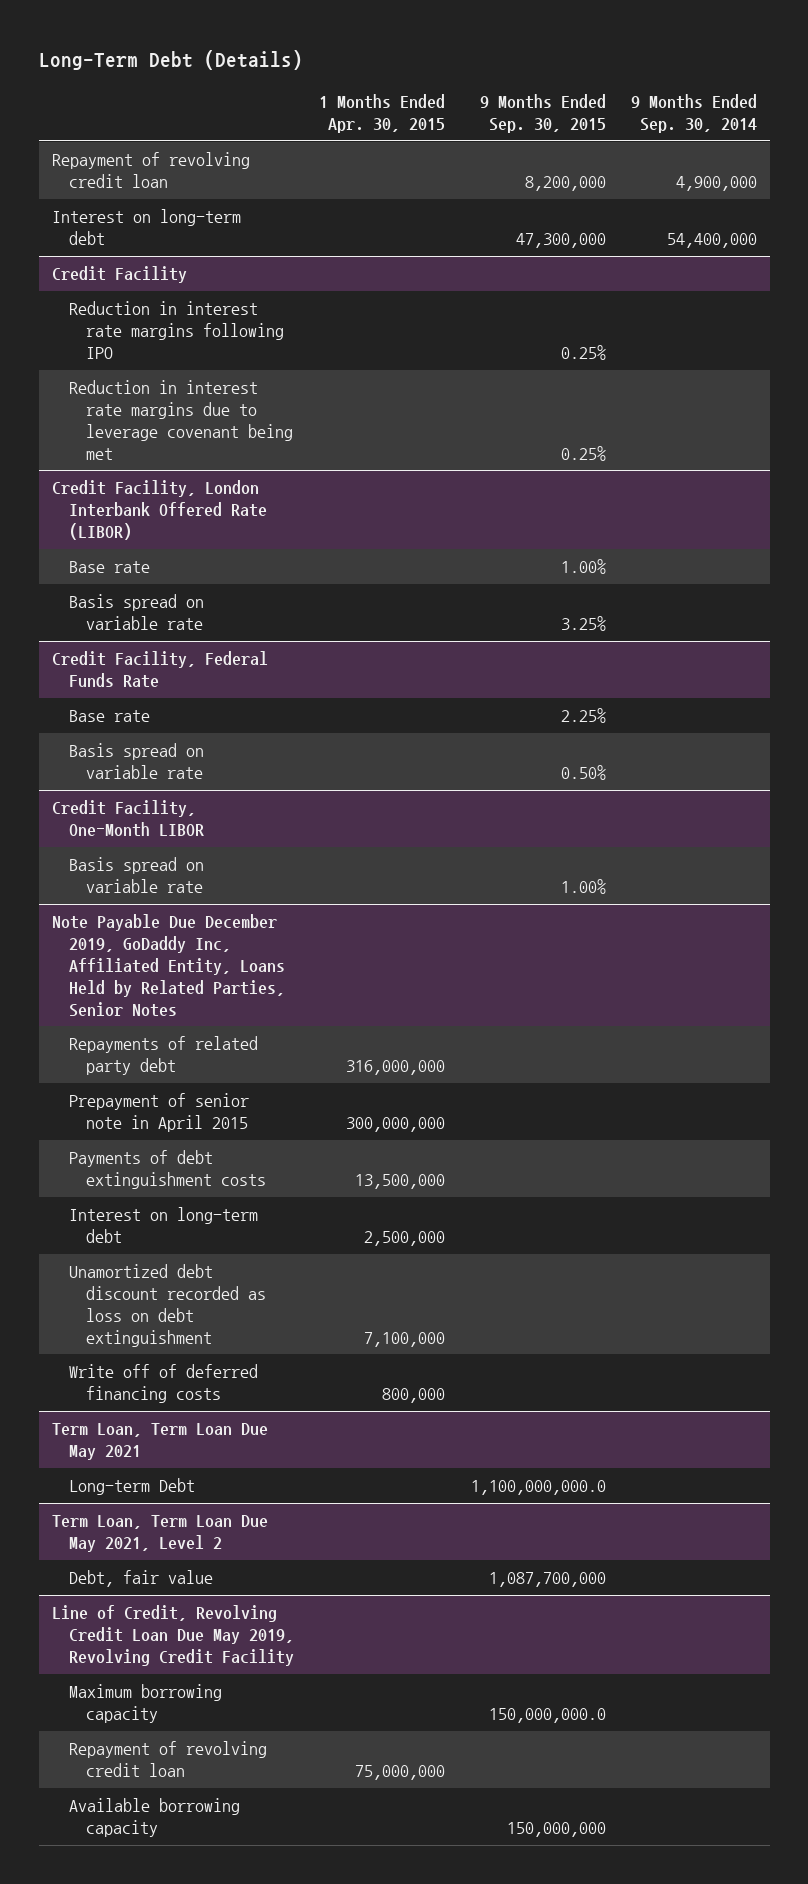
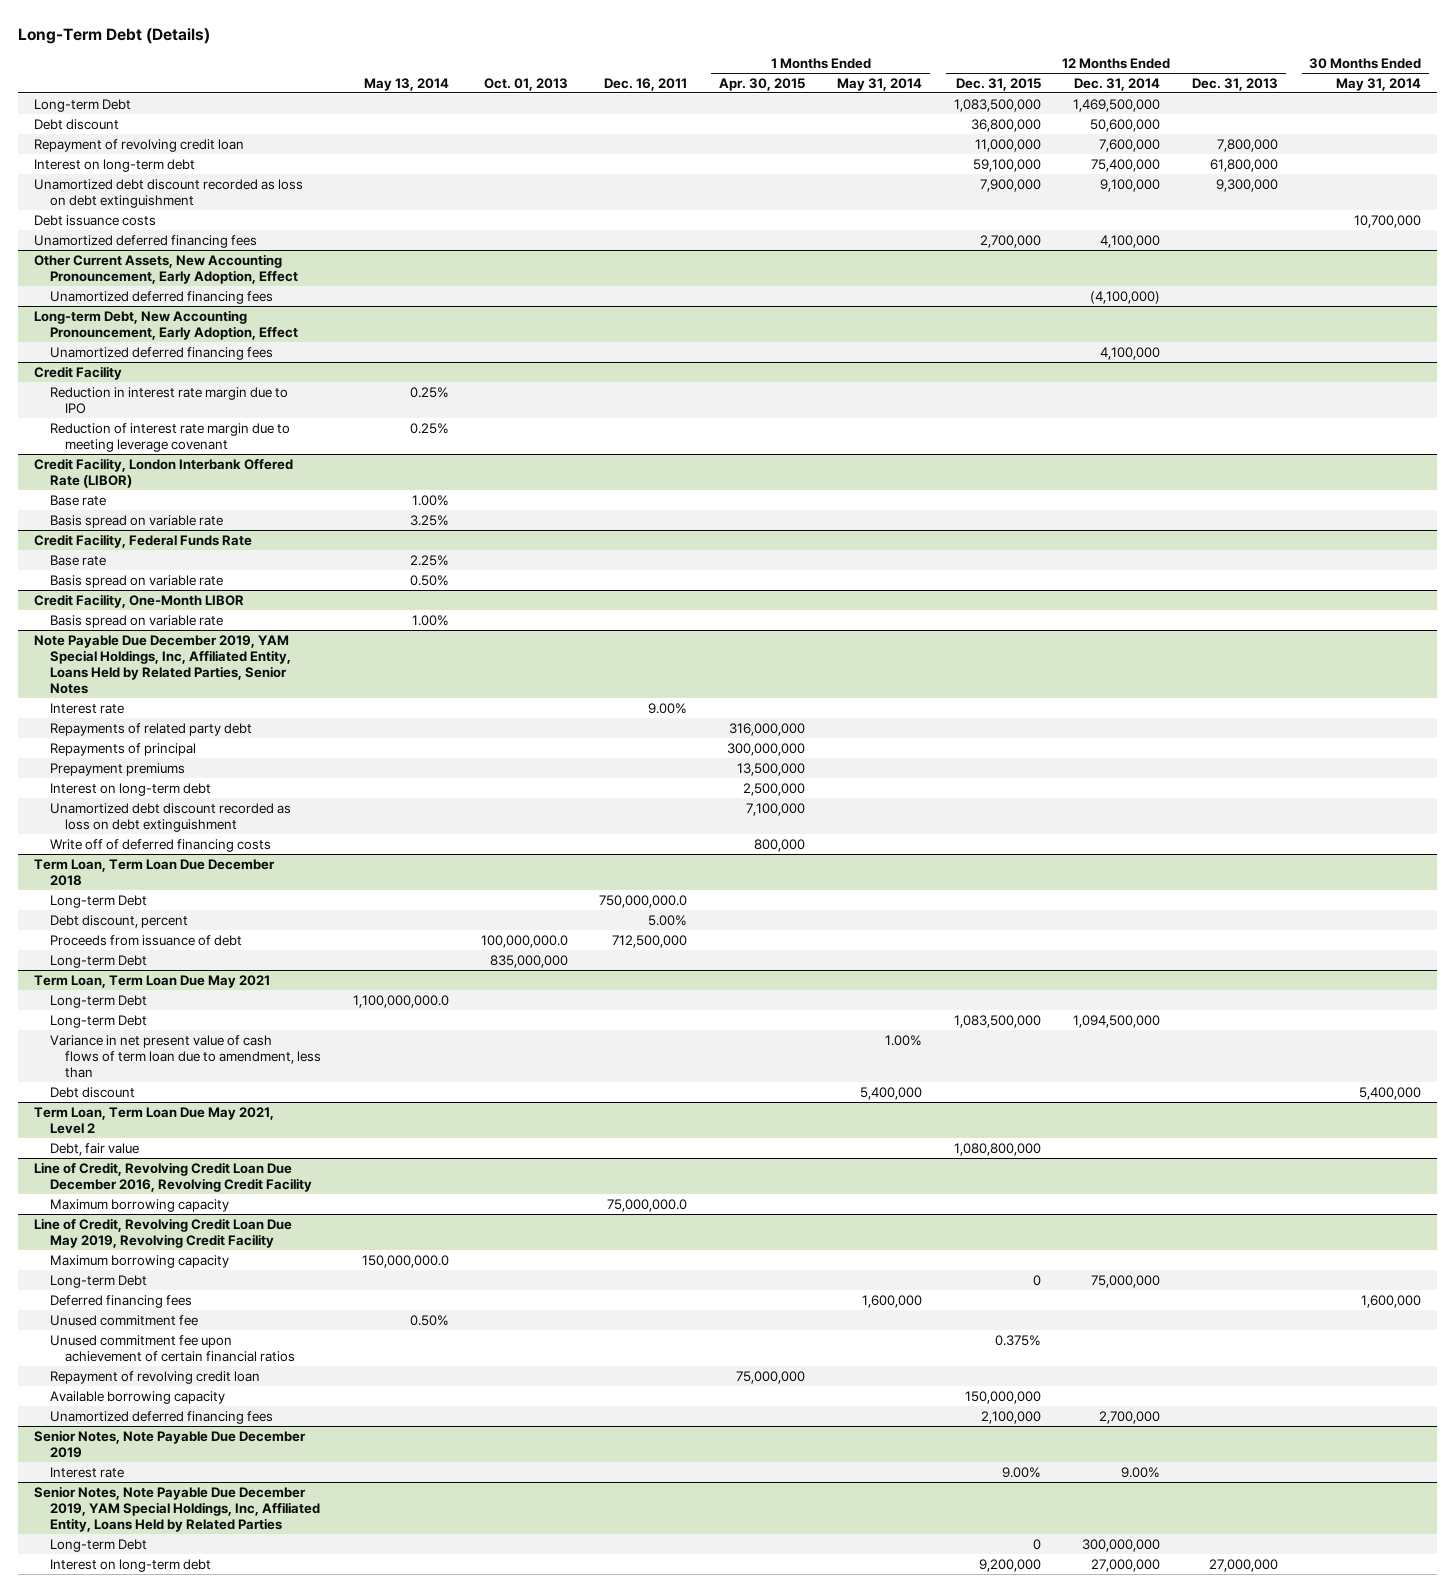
- | 1 Months Ended Apr. 30, 2015 | 9 Months Ended Sep. 30, 2015 | 9 Months Ended Sep. 30, 2014
+ | May 13, 2014 | Oct. 01, 2013 | Dec. 16, 2011 | 1 Months Ended Apr. 30, 2015 | 1 Months Ended May 31, 2014 | 12 Months Ended Dec. 31, 2015 | 12 Months Ended Dec. 31, 2014 | 12 Months Ended Dec. 31, 2013 | 30 Months Ended May 31, 2014
+ Long-term Debt | | | | | | 1,083,500,000 | 1,469,500,000 | |
+ Debt discount | | | | | | 36,800,000 | 50,600,000 | |
+ Unamortized debt discount recorded as loss on debt extinguishment | | | | | | 7,900,000 | 9,100,000 | 9,300,000 |
+ Debt issuance costs | | | | | | | | | 10,700,000
+ Unamortized deferred financing fees | | | | | | 2,700,000 | 4,100,000 | |
+ Other Current Assets, New Accounting Pronouncement, Early Adoption, Effect
+ Unamortized deferred financing fees | | | | | | | (4,100,000) | |
+ Long-term Debt, New Accounting Pronouncement, Early Adoption, Effect
+ Unamortized deferred financing fees | | | | | | | 4,100,000 | |
@ Credit Facility
- Reduction in interest rate margins following IPO | | 0.25% |
- Reduction in interest rate margins due to leverage covenant being met | | 0.25% |
+ Reduction in interest rate margin due to IPO | 0.25% | | | | | | | |
+ Reduction of interest rate margin due to meeting leverage covenant | 0.25% | | | | | | | |
- Note Payable Due December 2019, GoDaddy Inc, Affiliated Entity, Loans Held by Related Parties, Senior Notes
+ Note Payable Due December 2019, YAM Special Holdings, Inc, Affiliated Entity, Loans Held by Related Parties, Senior Notes
+ Interest rate | | | 9.00% | | | | | |
- Prepayment of senior note in April 2015 | 300,000,000 | |
- Payments of debt extinguishment costs | 13,500,000 | |
+ Repayments of principal | | | | 300,000,000 | | | | |
+ Prepayment premiums | | | | 13,500,000 | | | | |
+ Term Loan, Term Loan Due December 2018
+ Long-term Debt | | | 750,000,000.0 | | | | | |
+ Debt discount, percent | | | 5.00% | | | | | |
+ Proceeds from issuance of debt | | 100,000,000.0 | 712,500,000 | | | | | |
+ Long-term Debt | | 835,000,000 | | | | | | |
@ Term Loan, Term Loan Due May 2021
+ Long-term Debt | | | | | | 1,083,500,000 | 1,094,500,000 | |
+ Variance in net present value of cash flows of term loan due to amendment, less than | | | | | 1.00% | | | |
+ Debt discount | | | | | 5,400,000 | | | | 5,400,000
+ Line of Credit, Revolving Credit Loan Due December 2016, Revolving Credit Facility
+ Maximum borrowing capacity | | | 75,000,000.0 | | | | | |
@ Line of Credit, Revolving Credit Loan Due May 2019, Revolving Credit Facility
+ Long-term Debt | | | | | | 0 | 75,000,000 | |
+ Deferred financing fees | | | | | 1,600,000 | | | | 1,600,000
+ Unused commitment fee | 0.50% | | | | | | | |
+ Unused commitment fee upon achievement of certain financial ratios | | | | | | 0.375% | | |
+ Unamortized deferred financing fees | | | | | | 2,100,000 | 2,700,000 | |
+ Senior Notes, Note Payable Due December 2019
+ Interest rate | | | | | | 9.00% | 9.00% | |
+ Senior Notes, Note Payable Due December 2019, YAM Special Holdings, Inc, Affiliated Entity, Loans Held by Related Parties
+ Long-term Debt | | | | | | 0 | 300,000,000 | |
+ Interest on long-term debt | | | | | | 9,200,000 | 27,000,000 | 27,000,000 |

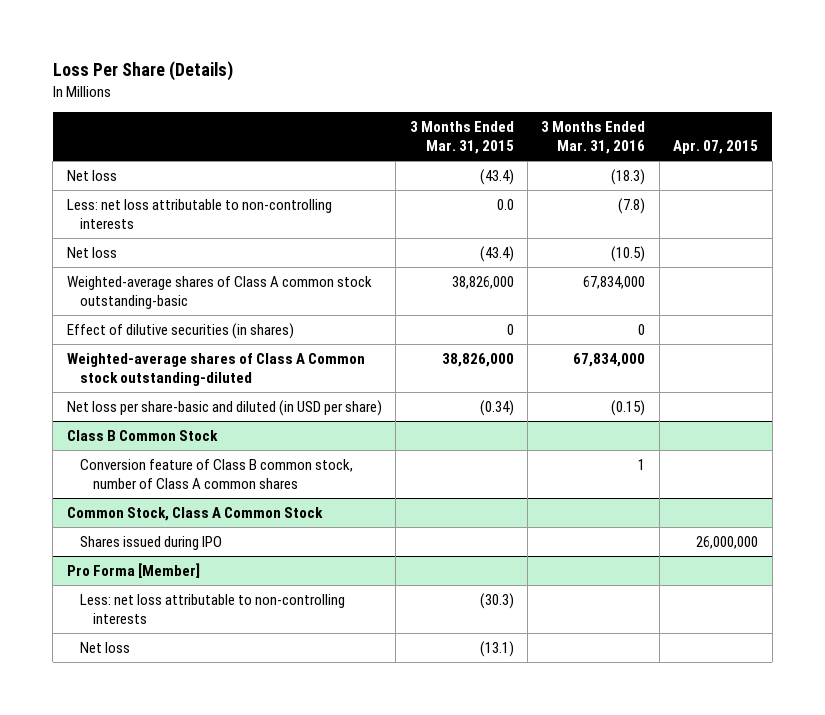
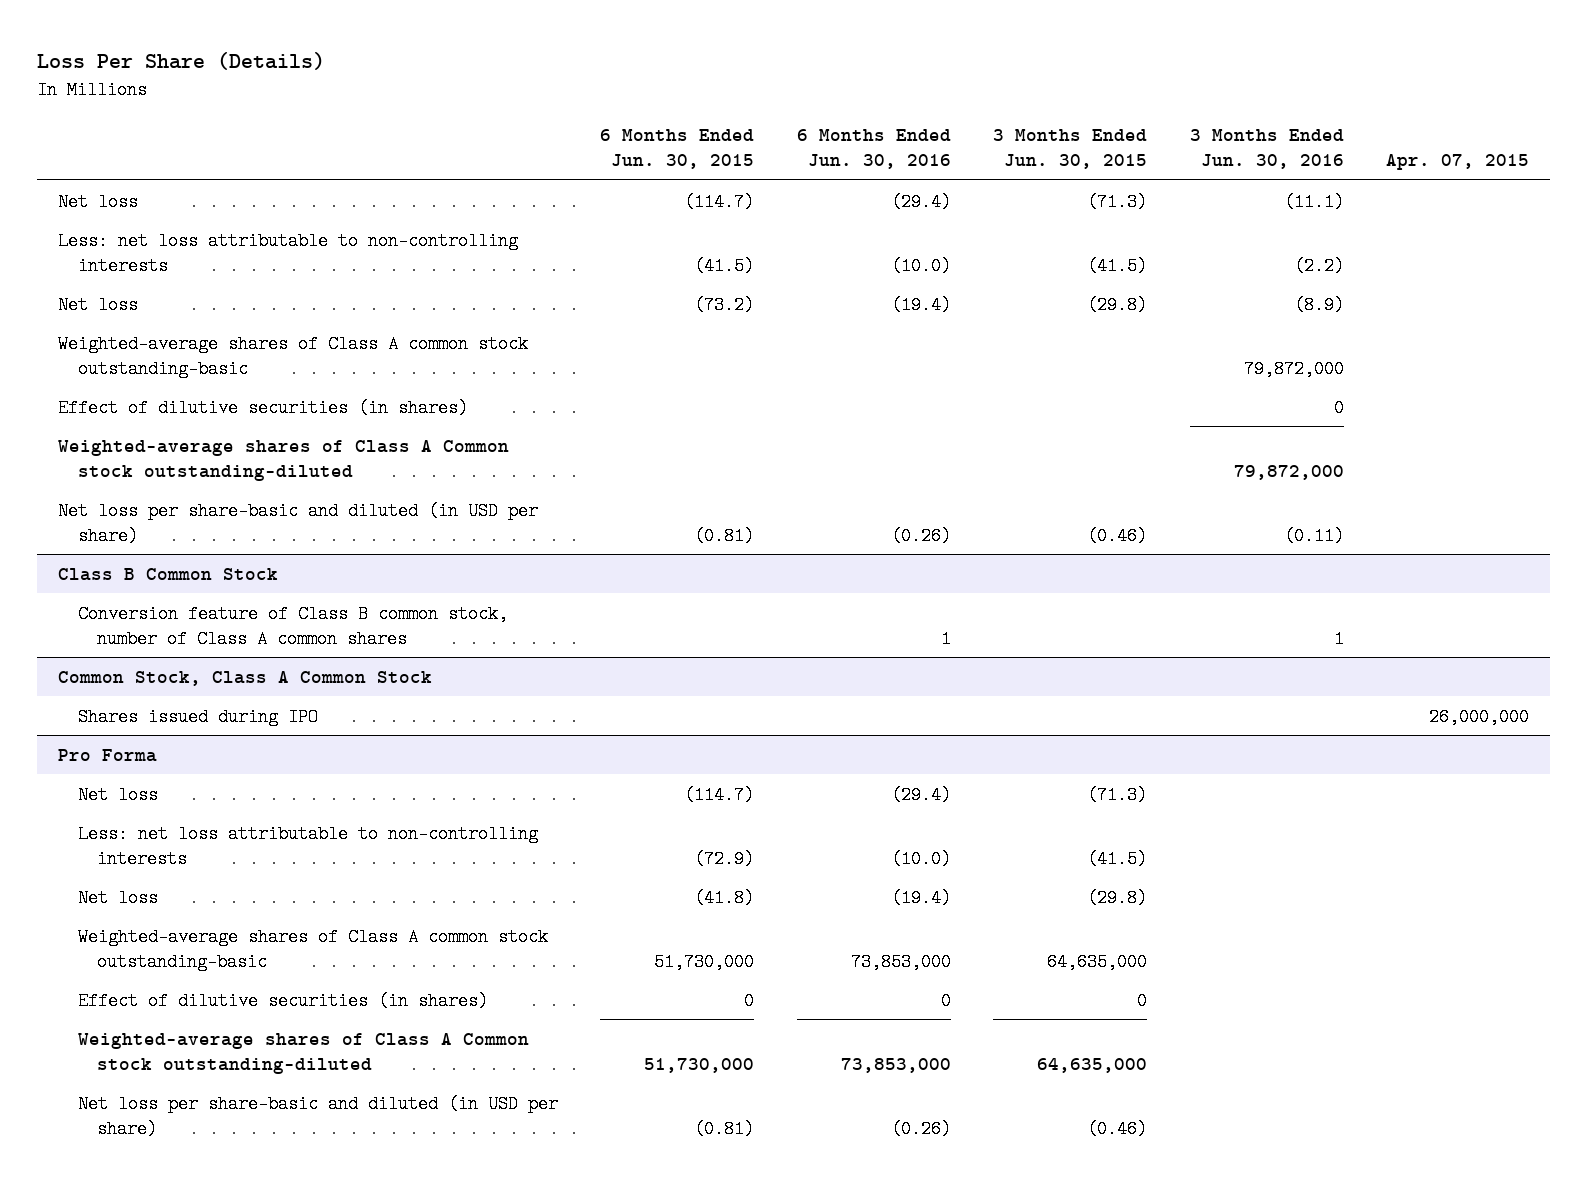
- | 3 Months Ended Mar. 31, 2015 | 3 Months Ended Mar. 31, 2016 | Apr. 07, 2015
+ | 6 Months Ended Jun. 30, 2015 | 6 Months Ended Jun. 30, 2016 | 3 Months Ended Jun. 30, 2015 | 3 Months Ended Jun. 30, 2016 | Apr. 07, 2015
- Pro Forma [Member]
+ Pro Forma
+ Net loss | (114.7) | (29.4) | (71.3) | |
+ Weighted-average shares of Class A common stock outstanding-basic | 51,730,000 | 73,853,000 | 64,635,000 | |
+ Effect of dilutive securities (in shares) | 0 | 0 | 0 | |
+ Weighted-average shares of Class A Common stock outstanding-diluted | 51,730,000 | 73,853,000 | 64,635,000 | |
+ Net loss per share-basic and diluted (in USD per share) | (0.81) | (0.26) | (0.46) | |

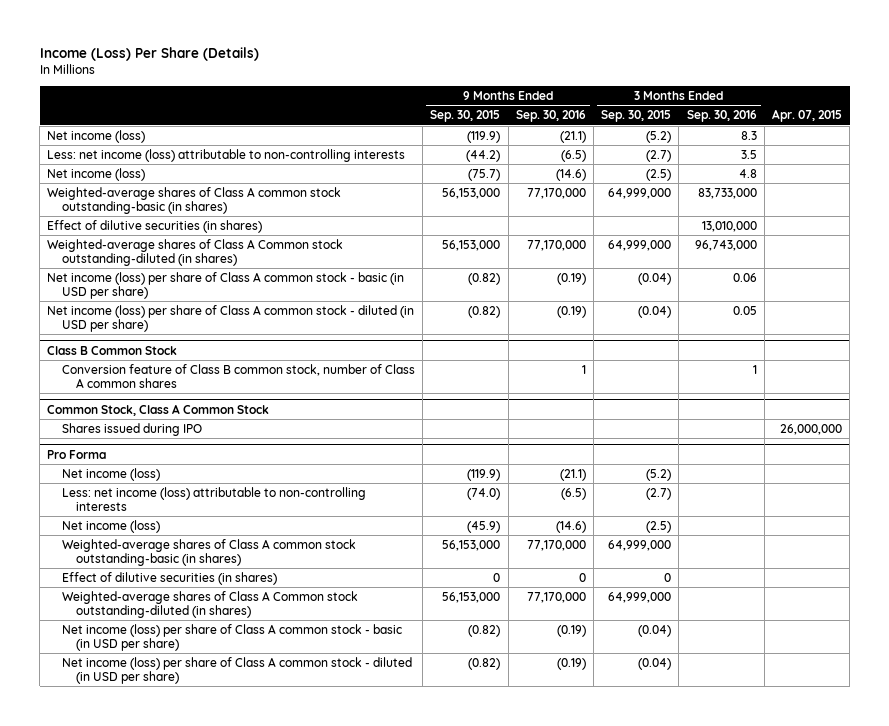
- Loss Per Share (Details)
+ Income (Loss) Per Share (Details)
- | 6 Months Ended Jun. 30, 2015 | 6 Months Ended Jun. 30, 2016 | 3 Months Ended Jun. 30, 2015 | 3 Months Ended Jun. 30, 2016 | Apr. 07, 2015
+ | 9 Months Ended Sep. 30, 2015 | 9 Months Ended Sep. 30, 2016 | 3 Months Ended Sep. 30, 2015 | 3 Months Ended Sep. 30, 2016 | Apr. 07, 2015
- Net loss | (114.7) | (29.4) | (71.3) | (11.1) |
- Less: net loss attributable to non-controlling interests | (41.5) | (10.0) | (41.5) | (2.2) |
- Net loss | (73.2) | (19.4) | (29.8) | (8.9) |
- Weighted-average shares of Class A common stock outstanding-basic | | | | 79,872,000 |
+ Net income (loss) | (119.9) | (21.1) | (5.2) | 8.3 |
+ Less: net income (loss) attributable to non-controlling interests | (44.2) | (6.5) | (2.7) | 3.5 |
+ Net income (loss) | (75.7) | (14.6) | (2.5) | 4.8 |
+ Weighted-average shares of Class A common stock outstanding-basic (in shares) | 56,153,000 | 77,170,000 | 64,999,000 | 83,733,000 |
- Weighted-average shares of Class A Common stock outstanding-diluted | | | | 79,872,000 |
- Net loss per share-basic and diluted (in USD per share) | (0.81) | (0.26) | (0.46) | (0.11) |
+ Weighted-average shares of Class A Common stock outstanding-diluted (in shares) | 56,153,000 | 77,170,000 | 64,999,000 | 96,743,000 |
+ Net income (loss) per share of Class A common stock - basic (in USD per share) | (0.82) | (0.19) | (0.04) | 0.06 |
+ Net income (loss) per share of Class A common stock - diluted (in USD per share) | (0.82) | (0.19) | (0.04) | 0.05 |
@ Pro Forma
- Net loss | (114.7) | (29.4) | (71.3) | |
- Less: net loss attributable to non-controlling interests | (72.9) | (10.0) | (41.5) | |
- Net loss | (41.8) | (19.4) | (29.8) | |
- Weighted-average shares of Class A common stock outstanding-basic | 51,730,000 | 73,853,000 | 64,635,000 | |
+ Net income (loss) | (119.9) | (21.1) | (5.2) | |
+ Less: net income (loss) attributable to non-controlling interests | (74.0) | (6.5) | (2.7) | |
+ Net income (loss) | (45.9) | (14.6) | (2.5) | |
+ Weighted-average shares of Class A common stock outstanding-basic (in shares) | 56,153,000 | 77,170,000 | 64,999,000 | |
- Weighted-average shares of Class A Common stock outstanding-diluted | 51,730,000 | 73,853,000 | 64,635,000 | |
- Net loss per share-basic and diluted (in USD per share) | (0.81) | (0.26) | (0.46) | |
+ Weighted-average shares of Class A Common stock outstanding-diluted (in shares) | 56,153,000 | 77,170,000 | 64,999,000 | |
+ Net income (loss) per share of Class A common stock - basic (in USD per share) | (0.82) | (0.19) | (0.04) | |
+ Net income (loss) per share of Class A common stock - diluted (in USD per share) | (0.82) | (0.19) | (0.04) | |

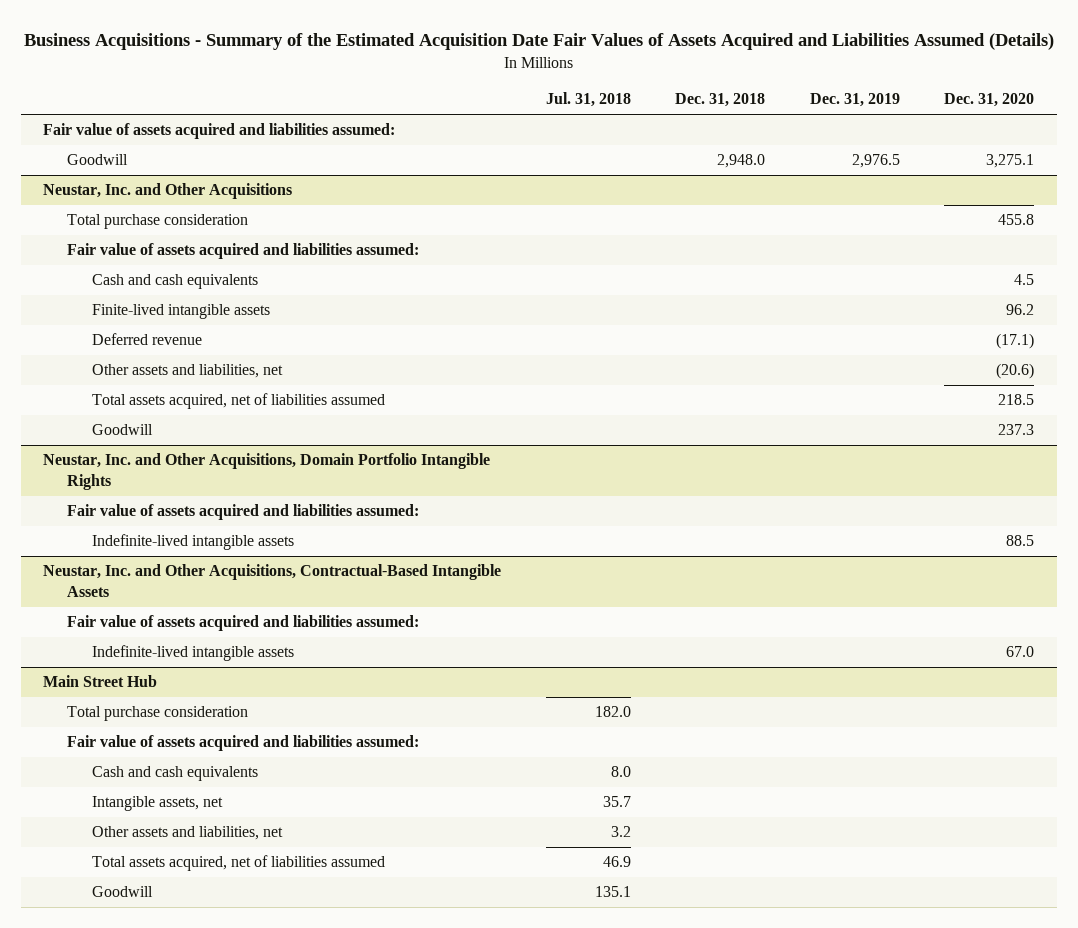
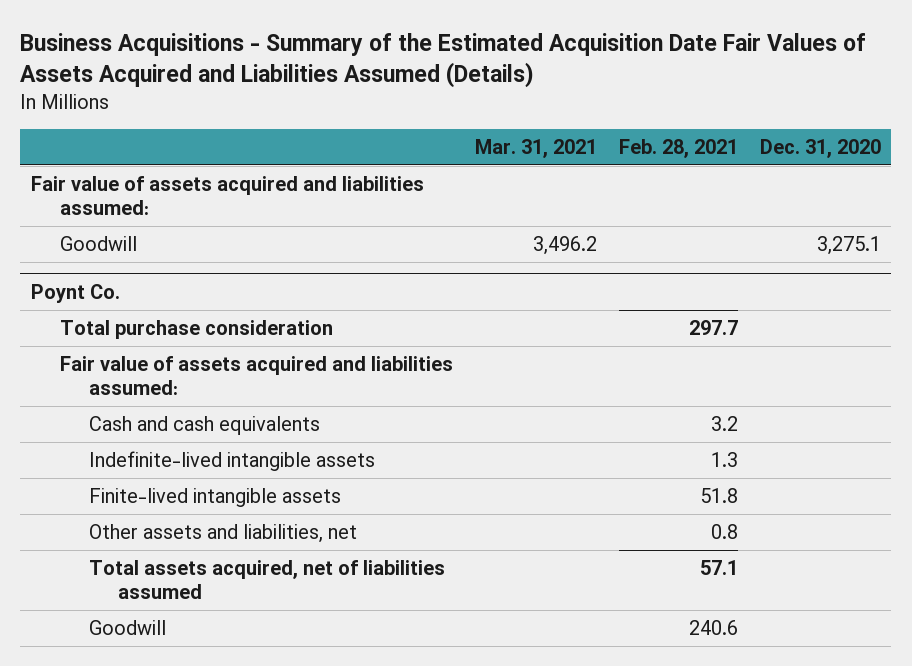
- | Jul. 31, 2018 | Dec. 31, 2018 | Dec. 31, 2019 | Dec. 31, 2020
+ | Mar. 31, 2021 | Feb. 28, 2021 | Dec. 31, 2020
- Neustar, Inc. and Other Acquisitions
- Total purchase consideration | | | | 455.8
- Fair value of assets acquired and liabilities assumed:
- Cash and cash equivalents | | | | 4.5
- Finite-lived intangible assets | | | | 96.2
- Deferred revenue | | | | (17.1)
- Other assets and liabilities, net | | | | (20.6)
- Total assets acquired, net of liabilities assumed | | | | 218.5
- Goodwill | | | | 237.3
- Neustar, Inc. and Other Acquisitions, Domain Portfolio Intangible Rights
- Fair value of assets acquired and liabilities assumed:
- Indefinite-lived intangible assets | | | | 88.5
- Neustar, Inc. and Other Acquisitions, Contractual-Based Intangible Assets
- Fair value of assets acquired and liabilities assumed:
- Indefinite-lived intangible assets | | | | 67.0
- Main Street Hub
- Total purchase consideration | 182.0 | | |
- Fair value of assets acquired and liabilities assumed:
- Cash and cash equivalents | 8.0 | | |
- Intangible assets, net | 35.7 | | |
- Other assets and liabilities, net | 3.2 | | |
- Total assets acquired, net of liabilities assumed | 46.9 | | |
- Goodwill | 135.1 | | |
+ Poynt Co.
+ Total purchase consideration | | 297.7 |
+ Fair value of assets acquired and liabilities assumed:
+ Cash and cash equivalents | | 3.2 |
+ Indefinite-lived intangible assets | | 1.3 |
+ Finite-lived intangible assets | | 51.8 |
+ Other assets and liabilities, net | | 0.8 |
+ Total assets acquired, net of liabilities assumed | | 57.1 |
+ Goodwill | | 240.6 |

